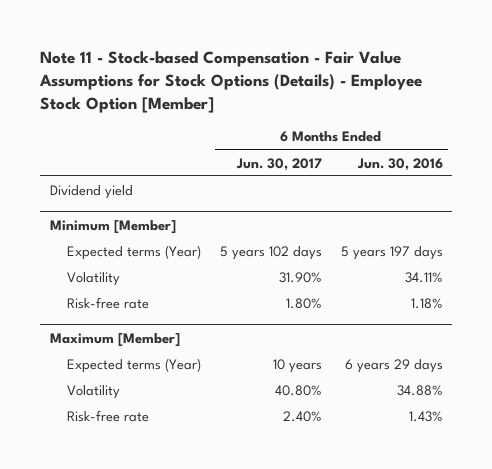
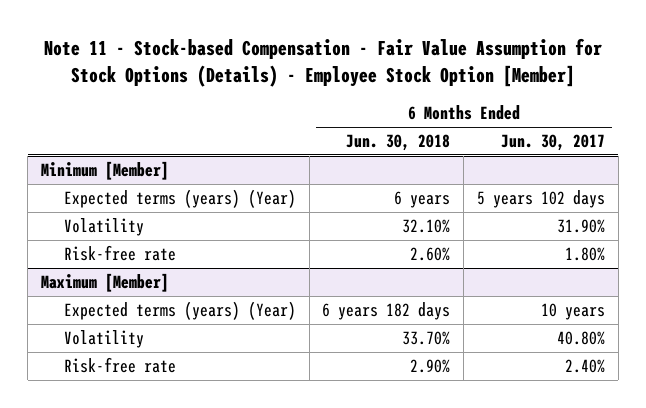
- Note 11 - Stock-based Compensation - Fair Value Assumptions for Stock Options (Details) - Employee Stock Option [Member]
+ Note 11 - Stock-based Compensation - Fair Value Assumption for Stock Options (Details) - Employee Stock Option [Member]
- | 6 Months Ended Jun. 30, 2017 | 6 Months Ended Jun. 30, 2016
+ | 6 Months Ended Jun. 30, 2018 | 6 Months Ended Jun. 30, 2017
- Dividend yield
@ Minimum [Member]
- Expected terms (Year) | 5 years 102 days | 5 years 197 days
+ Expected terms (years) (Year) | 6 years | 5 years 102 days
@ Maximum [Member]
- Expected terms (Year) | 10 years | 6 years 29 days
+ Expected terms (years) (Year) | 6 years 182 days | 10 years

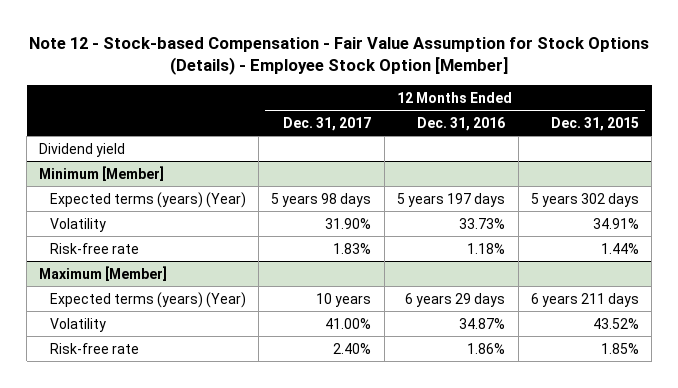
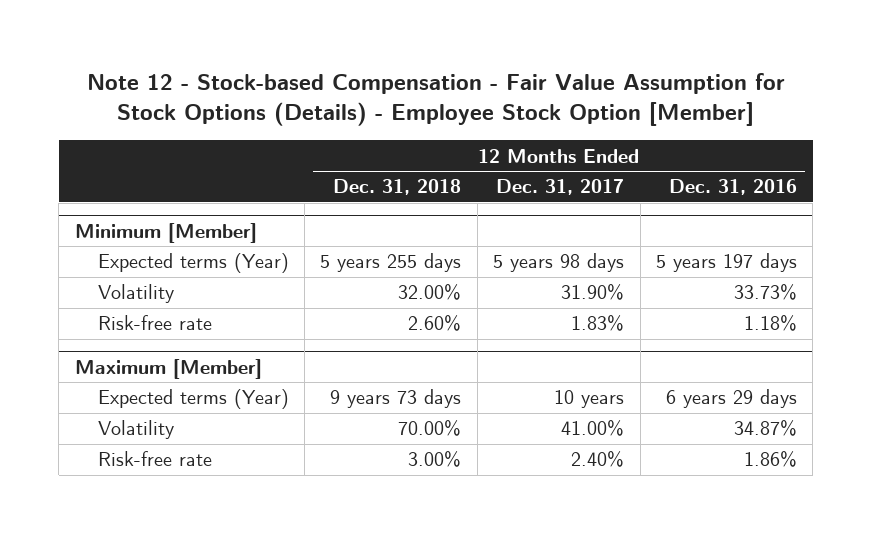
- | 12 Months Ended Dec. 31, 2017 | 12 Months Ended Dec. 31, 2016 | 12 Months Ended Dec. 31, 2015
+ | 12 Months Ended Dec. 31, 2018 | 12 Months Ended Dec. 31, 2017 | 12 Months Ended Dec. 31, 2016
- Dividend yield
@ Minimum [Member]
- Expected terms (years) (Year) | 5 years 98 days | 5 years 197 days | 5 years 302 days
+ Expected terms (Year) | 5 years 255 days | 5 years 98 days | 5 years 197 days
@ Maximum [Member]
- Expected terms (years) (Year) | 10 years | 6 years 29 days | 6 years 211 days
+ Expected terms (Year) | 9 years 73 days | 10 years | 6 years 29 days

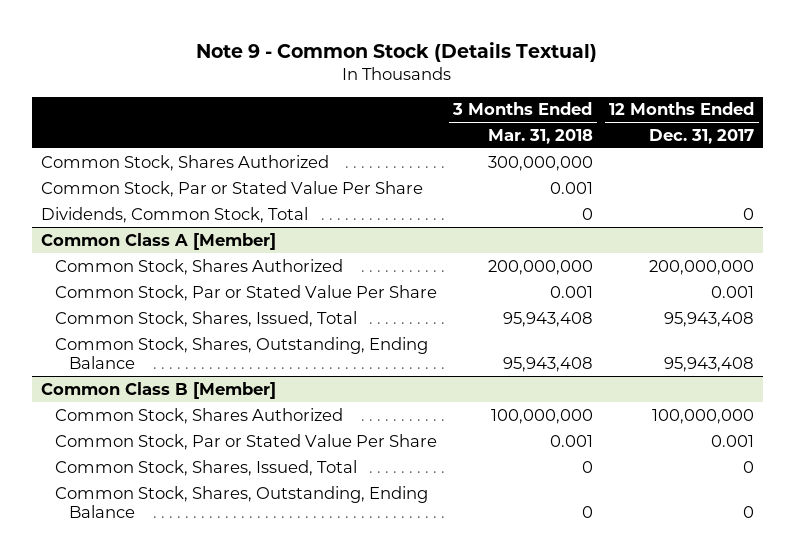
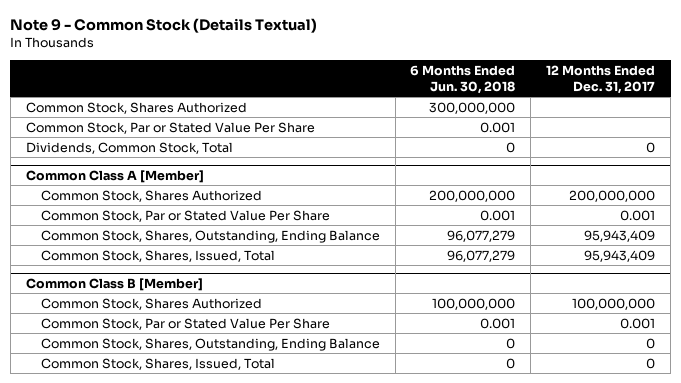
- | 3 Months Ended Mar. 31, 2018 | 12 Months Ended Dec. 31, 2017
+ | 6 Months Ended Jun. 30, 2018 | 12 Months Ended Dec. 31, 2017
@ Common Class A [Member]
- Common Stock, Shares, Issued, Total | 95,943,408 | 95,943,408
- Common Stock, Shares, Outstanding, Ending Balance | 95,943,408 | 95,943,408
+ Common Stock, Shares, Outstanding, Ending Balance | 96,077,279 | 95,943,409
+ Common Stock, Shares, Issued, Total | 96,077,279 | 95,943,409
@ Common Class B [Member]
moved down: Common Stock, Shares, Issued, Total | 0 | 0

